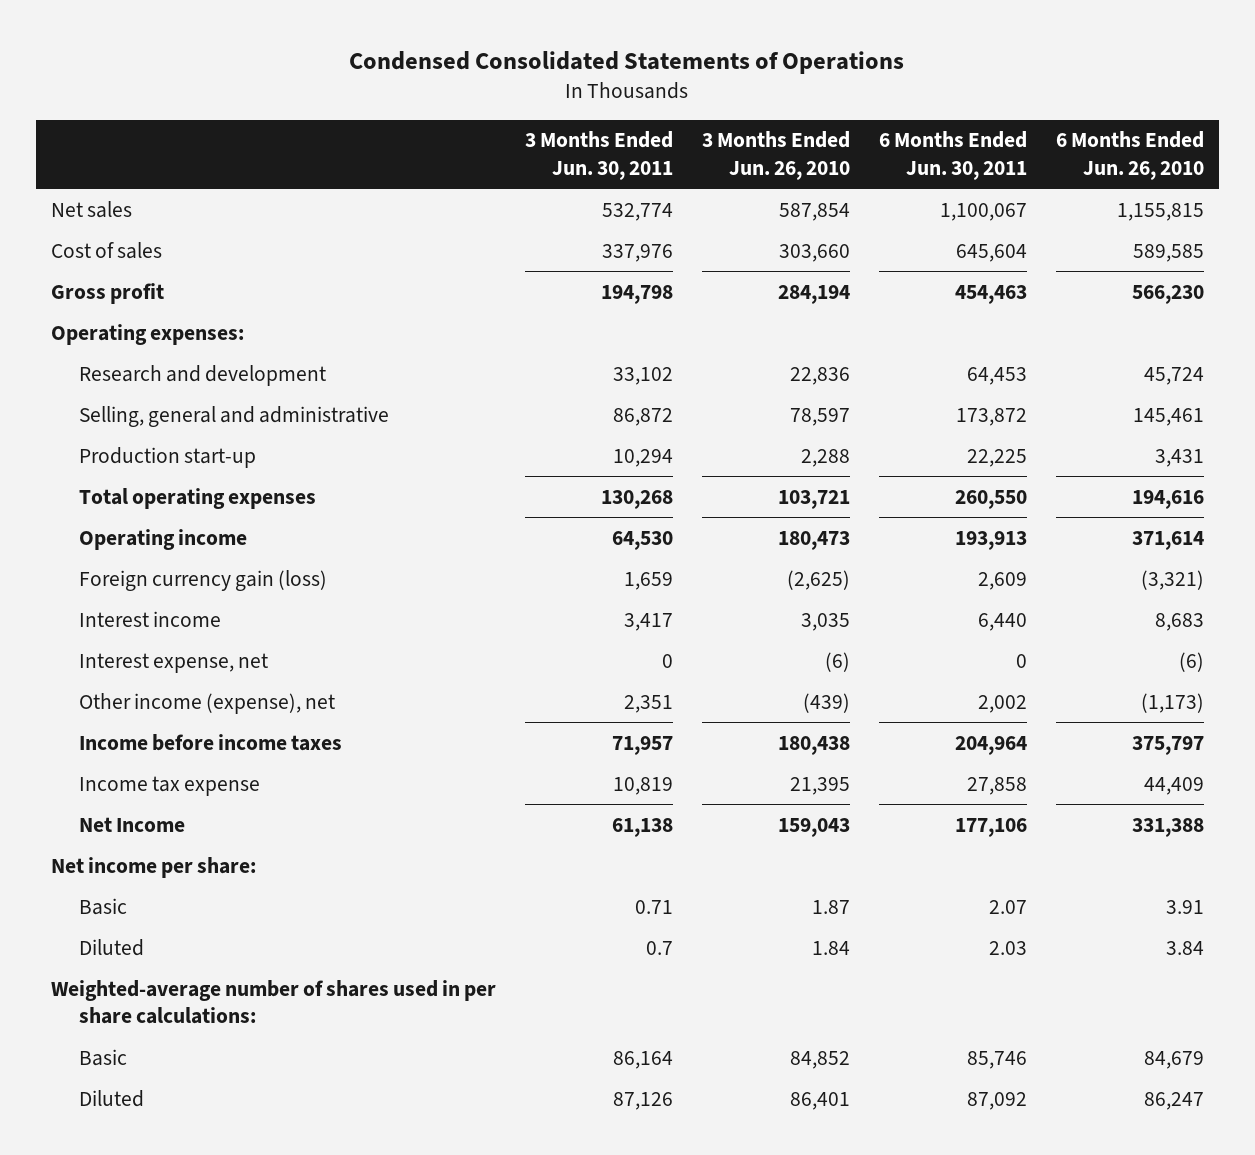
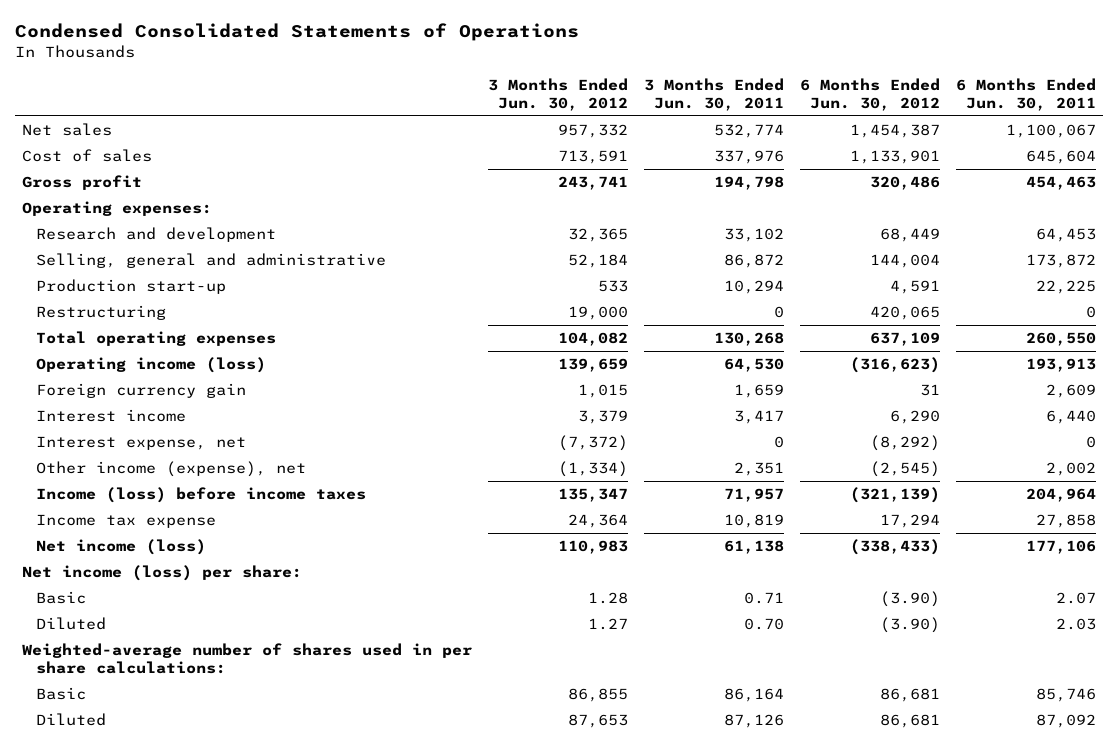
- | 3 Months Ended Jun. 30, 2011 | 3 Months Ended Jun. 26, 2010 | 6 Months Ended Jun. 30, 2011 | 6 Months Ended Jun. 26, 2010
+ | 3 Months Ended Jun. 30, 2012 | 3 Months Ended Jun. 30, 2011 | 6 Months Ended Jun. 30, 2012 | 6 Months Ended Jun. 30, 2011
+ Restructuring | 19,000 | 0 | 420,065 | 0
- Operating income | 64,530 | 180,473 | 193,913 | 371,614
- Foreign currency gain (loss) | 1,659 | (2,625) | 2,609 | (3,321)
+ Operating income (loss) | 139,659 | 64,530 | (316,623) | 193,913
+ Foreign currency gain | 1,015 | 1,659 | 31 | 2,609
- Income before income taxes | 71,957 | 180,438 | 204,964 | 375,797
+ Income (loss) before income taxes | 135,347 | 71,957 | (321,139) | 204,964
- Net Income | 61,138 | 159,043 | 177,106 | 331,388
- Net income per share:
+ Net income (loss) | 110,983 | 61,138 | (338,433) | 177,106
+ Net income (loss) per share:
- Diluted | 0.7 | 1.84 | 2.03 | 3.84
+ Diluted | 1.27 | 0.70 | (3.90) | 2.03

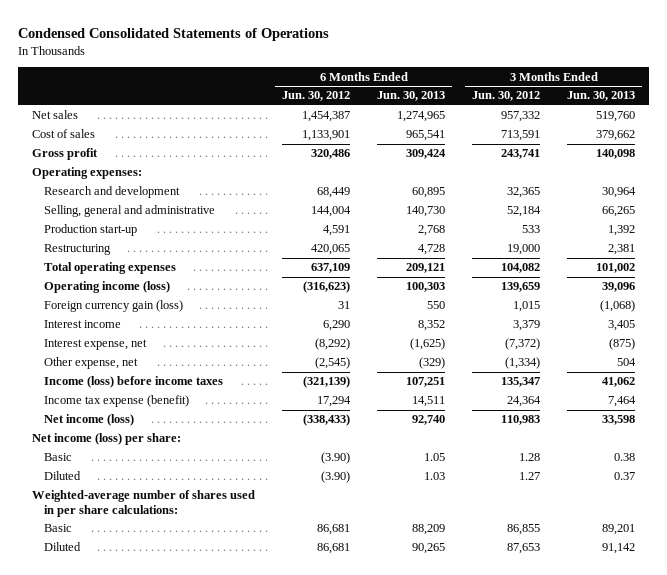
- | 3 Months Ended Jun. 30, 2012 | 3 Months Ended Jun. 30, 2011 | 6 Months Ended Jun. 30, 2012 | 6 Months Ended Jun. 30, 2011
+ | 6 Months Ended Jun. 30, 2012 | 6 Months Ended Jun. 30, 2013 | 3 Months Ended Jun. 30, 2012 | 3 Months Ended Jun. 30, 2013
- Foreign currency gain | 1,015 | 1,659 | 31 | 2,609
+ Foreign currency gain (loss) | 31 | 550 | 1,015 | (1,068)
- Other income (expense), net | (1,334) | 2,351 | (2,545) | 2,002
+ Other expense, net | (2,545) | (329) | (1,334) | 504
- Income tax expense | 24,364 | 10,819 | 17,294 | 27,858
+ Income tax expense (benefit) | 17,294 | 14,511 | 24,364 | 7,464

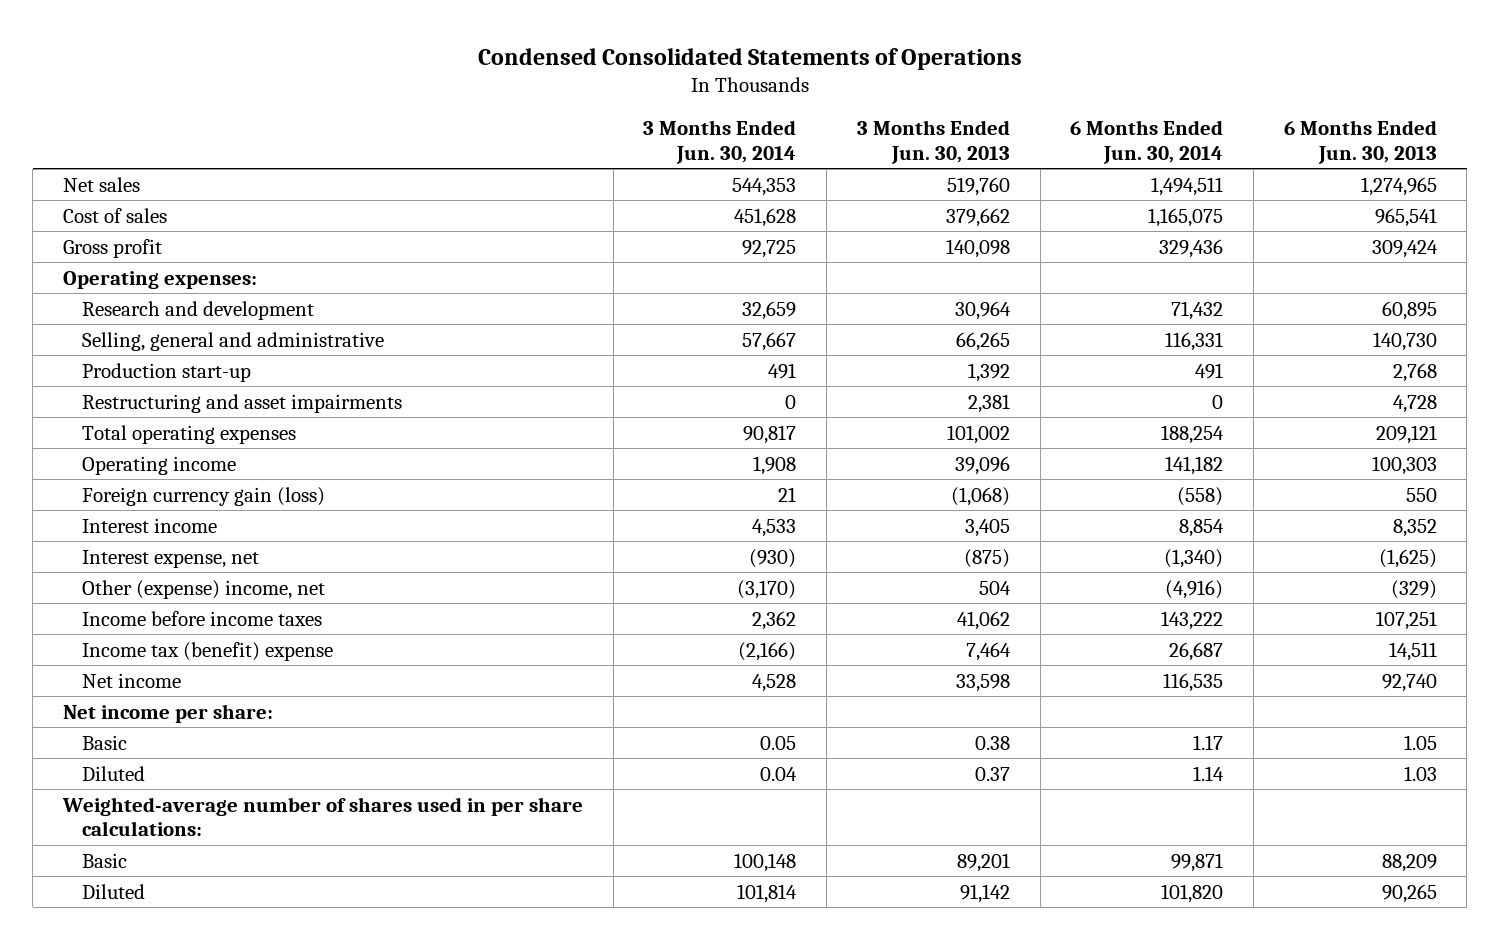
- | 6 Months Ended Jun. 30, 2012 | 6 Months Ended Jun. 30, 2013 | 3 Months Ended Jun. 30, 2012 | 3 Months Ended Jun. 30, 2013
+ | 3 Months Ended Jun. 30, 2014 | 3 Months Ended Jun. 30, 2013 | 6 Months Ended Jun. 30, 2014 | 6 Months Ended Jun. 30, 2013
- Restructuring | 420,065 | 4,728 | 19,000 | 2,381
+ Restructuring and asset impairments | 0 | 2,381 | 0 | 4,728
- Operating income (loss) | (316,623) | 100,303 | 139,659 | 39,096
+ Operating income | 1,908 | 39,096 | 141,182 | 100,303
- Other expense, net | (2,545) | (329) | (1,334) | 504
- Income (loss) before income taxes | (321,139) | 107,251 | 135,347 | 41,062
- Income tax expense (benefit) | 17,294 | 14,511 | 24,364 | 7,464
- Net income (loss) | (338,433) | 92,740 | 110,983 | 33,598
- Net income (loss) per share:
+ Other (expense) income, net | (3,170) | 504 | (4,916) | (329)
+ Income before income taxes | 2,362 | 41,062 | 143,222 | 107,251
+ Income tax (benefit) expense | (2,166) | 7,464 | 26,687 | 14,511
+ Net income | 4,528 | 33,598 | 116,535 | 92,740
+ Net income per share:

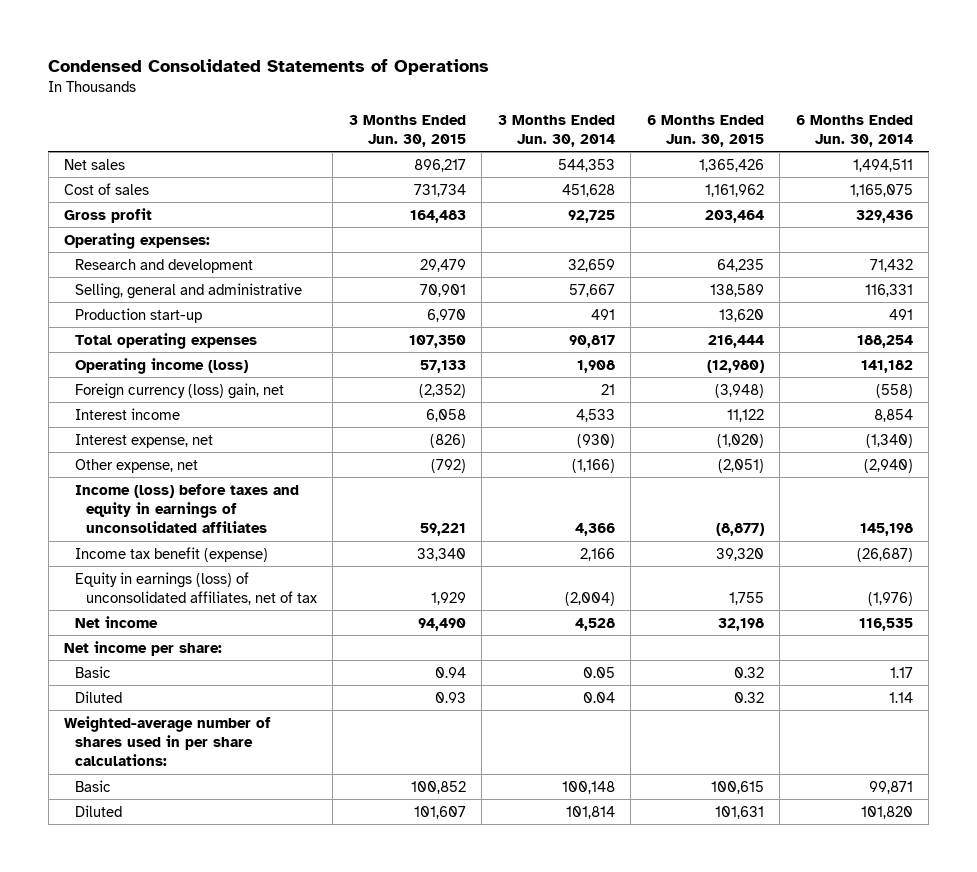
- | 3 Months Ended Jun. 30, 2014 | 3 Months Ended Jun. 30, 2013 | 6 Months Ended Jun. 30, 2014 | 6 Months Ended Jun. 30, 2013
+ | 3 Months Ended Jun. 30, 2015 | 3 Months Ended Jun. 30, 2014 | 6 Months Ended Jun. 30, 2015 | 6 Months Ended Jun. 30, 2014
- Restructuring and asset impairments | 0 | 2,381 | 0 | 4,728
- Operating income | 1,908 | 39,096 | 141,182 | 100,303
- Foreign currency gain (loss) | 21 | (1,068) | (558) | 550
+ Operating income (loss) | 57,133 | 1,908 | (12,980) | 141,182
+ Foreign currency (loss) gain, net | (2,352) | 21 | (3,948) | (558)
- Other (expense) income, net | (3,170) | 504 | (4,916) | (329)
- Income before income taxes | 2,362 | 41,062 | 143,222 | 107,251
- Income tax (benefit) expense | (2,166) | 7,464 | 26,687 | 14,511
+ Other expense, net | (792) | (1,166) | (2,051) | (2,940)
+ Income (loss) before taxes and equity in earnings of unconsolidated affiliates | 59,221 | 4,366 | (8,877) | 145,198
+ Income tax benefit (expense) | 33,340 | 2,166 | 39,320 | (26,687)
+ Equity in earnings (loss) of unconsolidated affiliates, net of tax | 1,929 | (2,004) | 1,755 | (1,976)

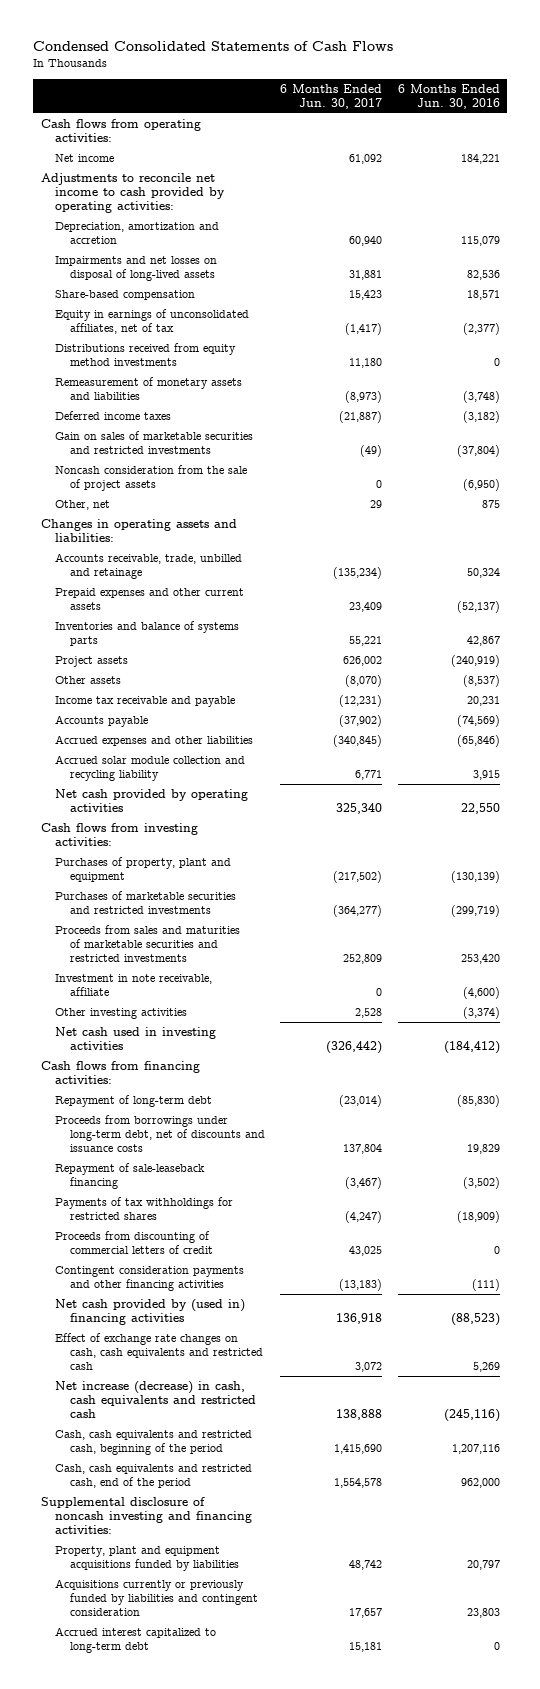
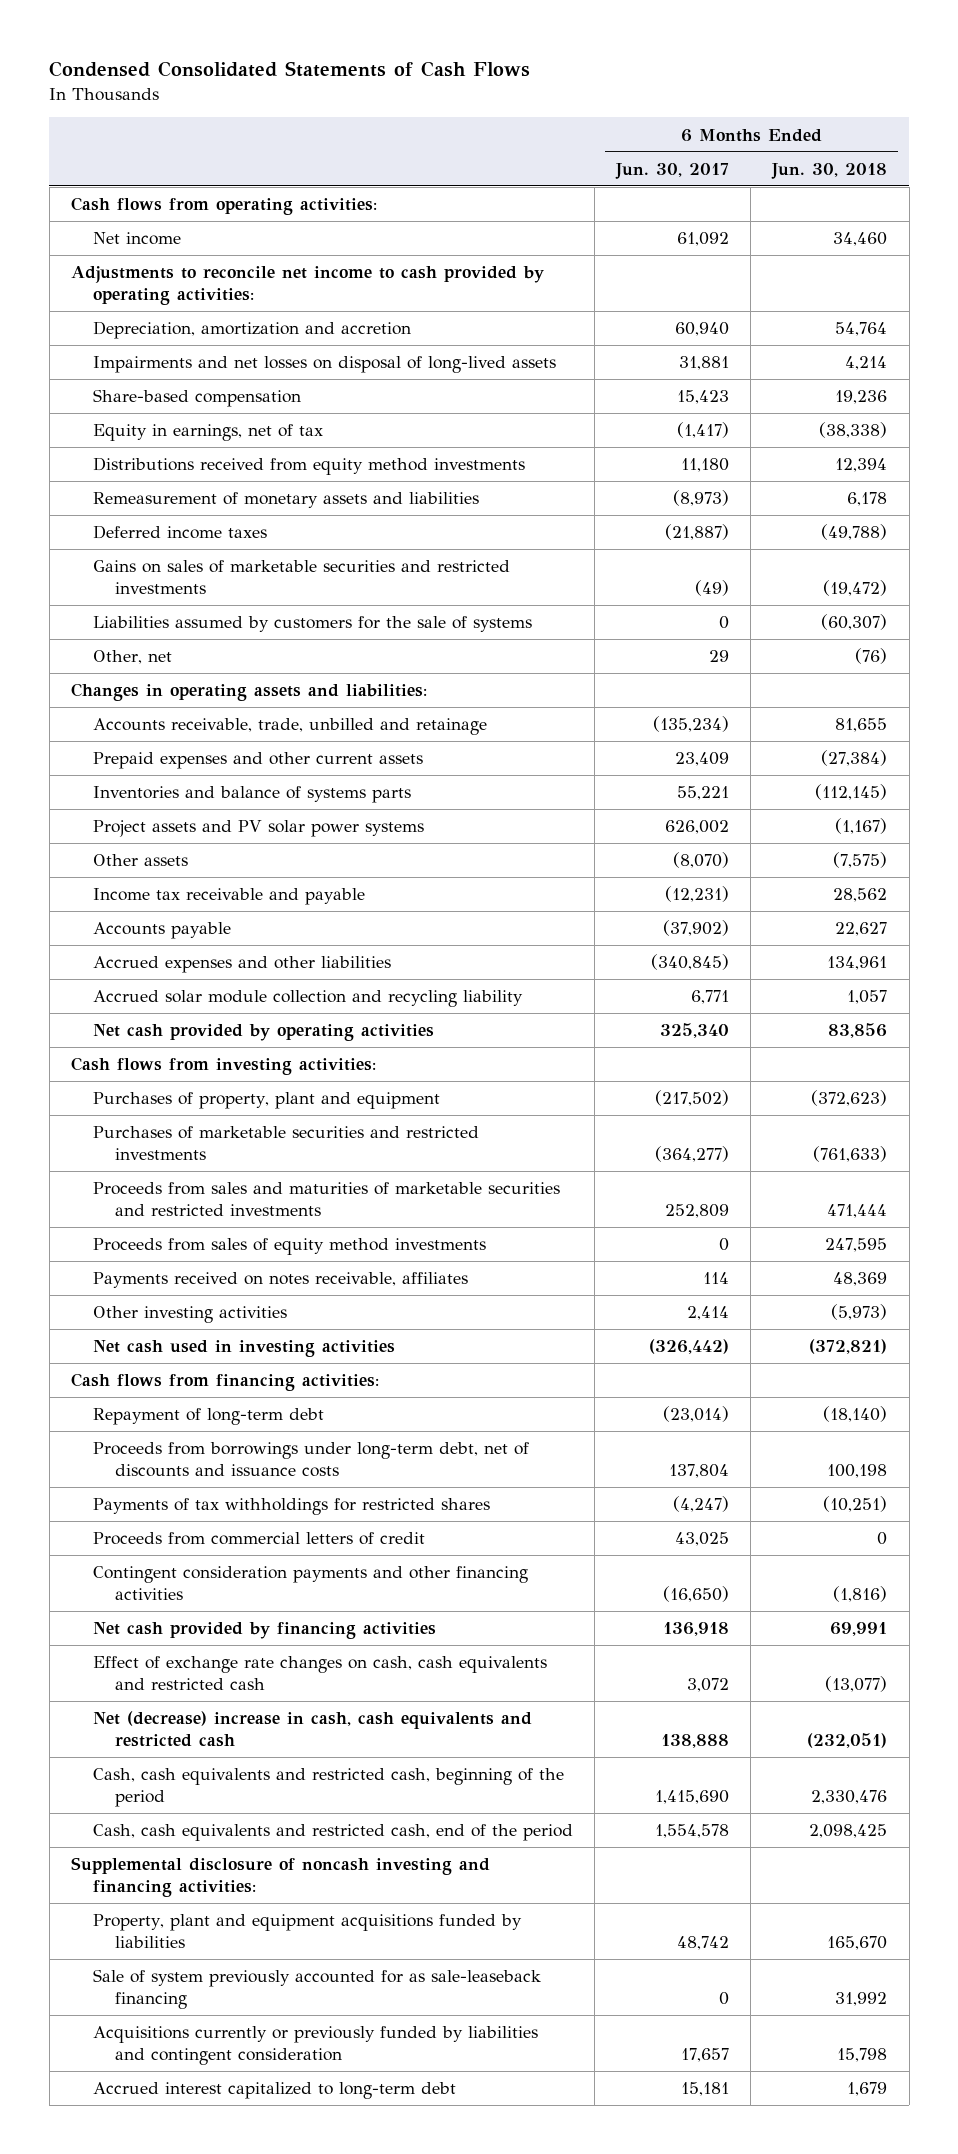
- | 6 Months Ended Jun. 30, 2017 | 6 Months Ended Jun. 30, 2016
+ | 6 Months Ended Jun. 30, 2017 | 6 Months Ended Jun. 30, 2018
- Equity in earnings of unconsolidated affiliates, net of tax | (1,417) | (2,377)
+ Equity in earnings, net of tax | (1,417) | (38,338)
- Gain on sales of marketable securities and restricted investments | (49) | (37,804)
- Noncash consideration from the sale of project assets | 0 | (6,950)
+ Gains on sales of marketable securities and restricted investments | (49) | (19,472)
+ Liabilities assumed by customers for the sale of systems | 0 | (60,307)
- Project assets | 626,002 | (240,919)
+ Project assets and PV solar power systems | 626,002 | (1,167)
- Investment in note receivable, affiliate | 0 | (4,600)
- Other investing activities | 2,528 | (3,374)
+ Proceeds from sales of equity method investments | 0 | 247,595
+ Payments received on notes receivable, affiliates | 114 | 48,369
+ Other investing activities | 2,414 | (5,973)
- Repayment of sale-leaseback financing | (3,467) | (3,502)
- Proceeds from discounting of commercial letters of credit | 43,025 | 0
- Contingent consideration payments and other financing activities | (13,183) | (111)
- Net cash provided by (used in) financing activities | 136,918 | (88,523)
+ Proceeds from commercial letters of credit | 43,025 | 0
+ Contingent consideration payments and other financing activities | (16,650) | (1,816)
+ Net cash provided by financing activities | 136,918 | 69,991
- Net increase (decrease) in cash, cash equivalents and restricted cash | 138,888 | (245,116)
+ Net (decrease) increase in cash, cash equivalents and restricted cash | 138,888 | (232,051)
+ Sale of system previously accounted for as sale-leaseback financing | 0 | 31,992

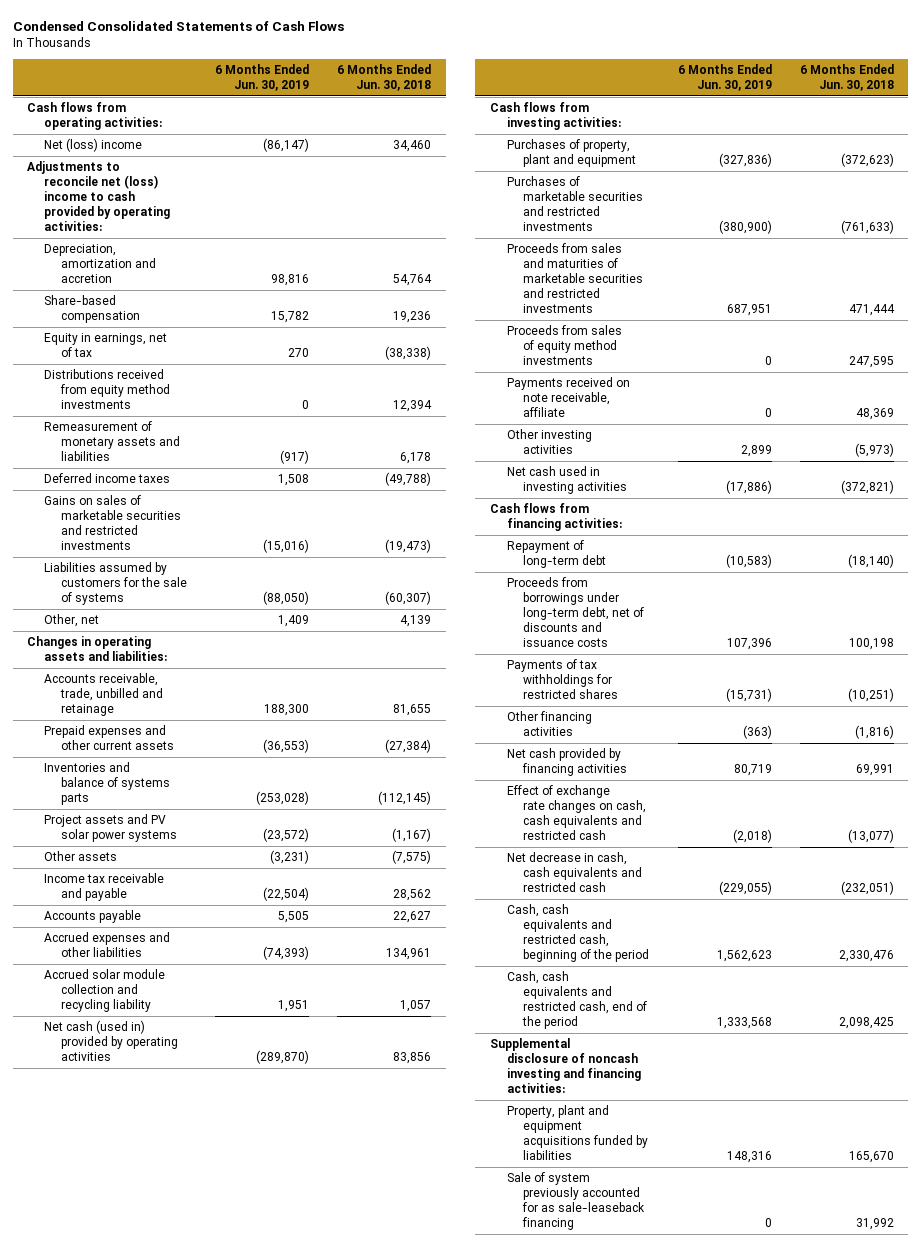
- | 6 Months Ended Jun. 30, 2017 | 6 Months Ended Jun. 30, 2018
+ | 6 Months Ended Jun. 30, 2019 | 6 Months Ended Jun. 30, 2018
- Net income | 61,092 | 34,460
- Adjustments to reconcile net income to cash provided by operating activities:
+ Net (loss) income | (86,147) | 34,460
+ Adjustments to reconcile net (loss) income to cash provided by operating activities:
- Impairments and net losses on disposal of long-lived assets | 31,881 | 4,214
- Gains on sales of marketable securities and restricted investments | (49) | (19,472)
+ Gains on sales of marketable securities and restricted investments | (15,016) | (19,473)
- Other, net | 29 | (76)
+ Other, net | 1,409 | 4,139
- Net cash provided by operating activities | 325,340 | 83,856
+ Net cash (used in) provided by operating activities | (289,870) | 83,856
- Payments received on notes receivable, affiliates | 114 | 48,369
+ Payments received on note receivable, affiliate | 0 | 48,369
- Proceeds from commercial letters of credit | 43,025 | 0
- Contingent consideration payments and other financing activities | (16,650) | (1,816)
+ Other financing activities | (363) | (1,816)
- Net (decrease) increase in cash, cash equivalents and restricted cash | 138,888 | (232,051)
+ Net decrease in cash, cash equivalents and restricted cash | (229,055) | (232,051)
- Acquisitions currently or previously funded by liabilities and contingent consideration | 17,657 | 15,798
- Accrued interest capitalized to long-term debt | 15,181 | 1,679

